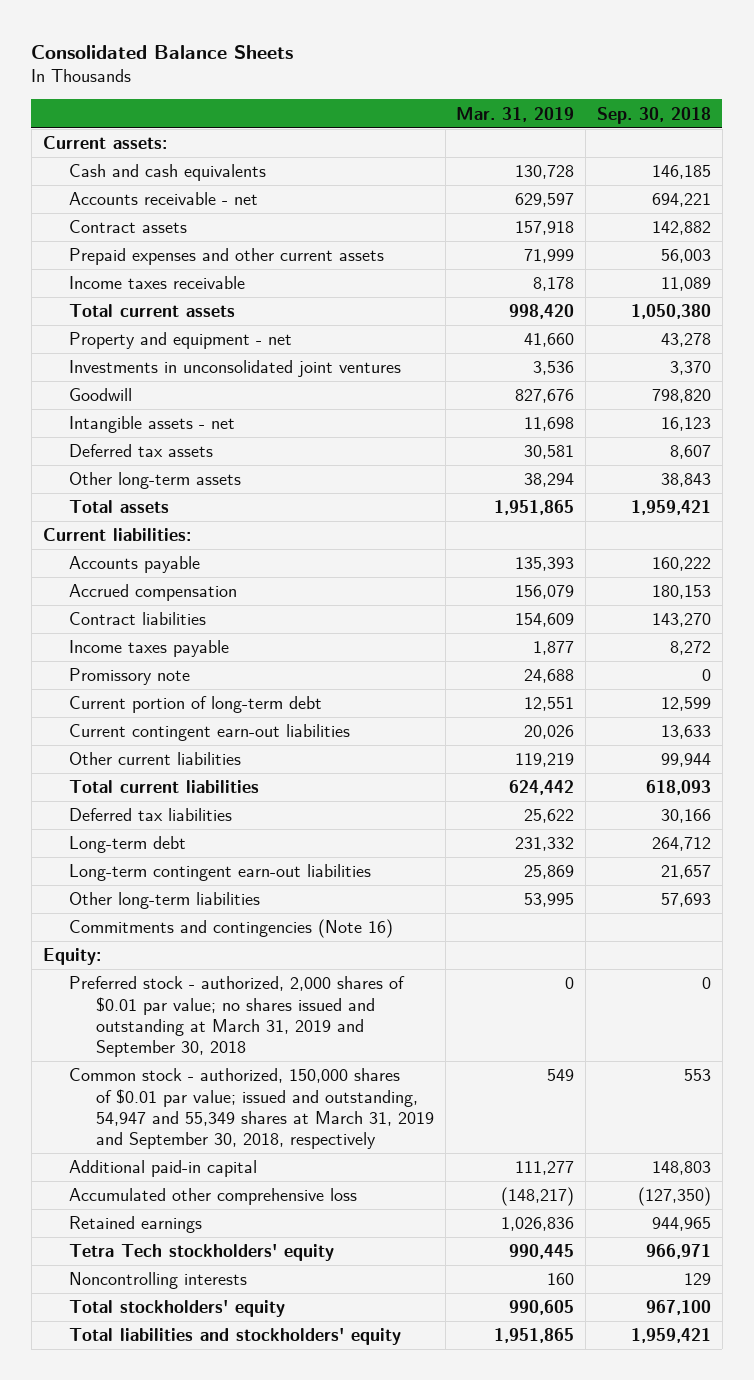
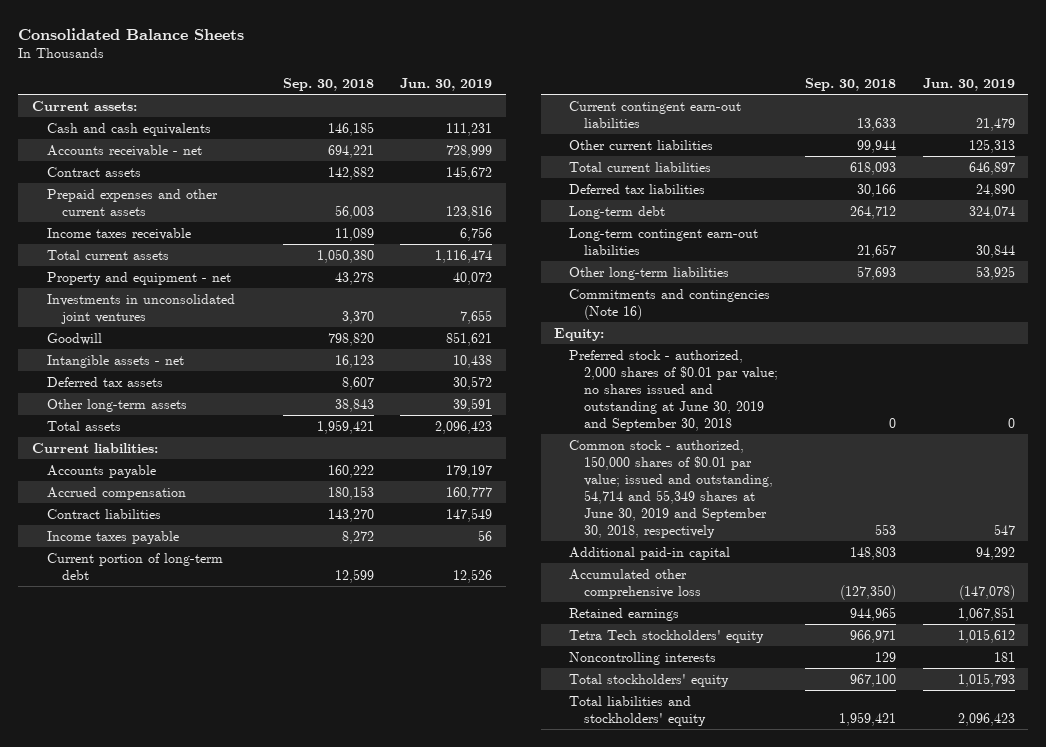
- | Mar. 31, 2019 | Sep. 30, 2018
+ | Sep. 30, 2018 | Jun. 30, 2019
- Promissory note | 24,688 | 0
- Preferred stock - authorized, 2,000 shares of $0.01 par value; no shares issued and outstanding at March 31, 2019 and September 30, 2018 | 0 | 0
- Common stock - authorized, 150,000 shares of $0.01 par value; issued and outstanding, 54,947 and 55,349 shares at March 31, 2019 and September 30, 2018, respectively | 549 | 553
+ Preferred stock - authorized, 2,000 shares of $0.01 par value; no shares issued and outstanding at June 30, 2019 and September 30, 2018 | 0 | 0
+ Common stock - authorized, 150,000 shares of $0.01 par value; issued and outstanding, 54,714 and 55,349 shares at June 30, 2019 and September 30, 2018, respectively | 553 | 547

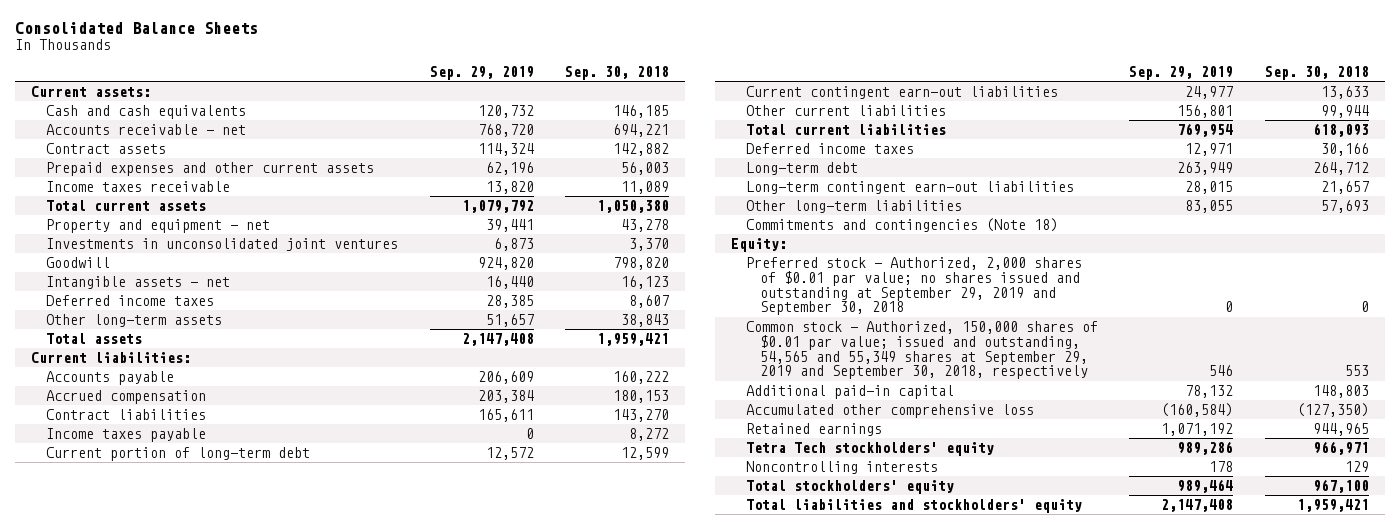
- | Sep. 30, 2018 | Jun. 30, 2019
+ | Sep. 29, 2019 | Sep. 30, 2018
- Deferred tax assets | 8,607 | 30,572
+ Deferred income taxes | 28,385 | 8,607
- Deferred tax liabilities | 30,166 | 24,890
+ Deferred income taxes | 12,971 | 30,166
- Commitments and contingencies (Note 16)
+ Commitments and contingencies (Note 18)
- Preferred stock - authorized, 2,000 shares of $0.01 par value; no shares issued and outstanding at June 30, 2019 and September 30, 2018 | 0 | 0
- Common stock - authorized, 150,000 shares of $0.01 par value; issued and outstanding, 54,714 and 55,349 shares at June 30, 2019 and September 30, 2018, respectively | 553 | 547
+ Preferred stock - Authorized, 2,000 shares of $0.01 par value; no shares issued and outstanding at September 29, 2019 and September 30, 2018 | 0 | 0
+ Common stock - Authorized, 150,000 shares of $0.01 par value; issued and outstanding, 54,565 and 55,349 shares at September 29, 2019 and September 30, 2018, respectively | 546 | 553

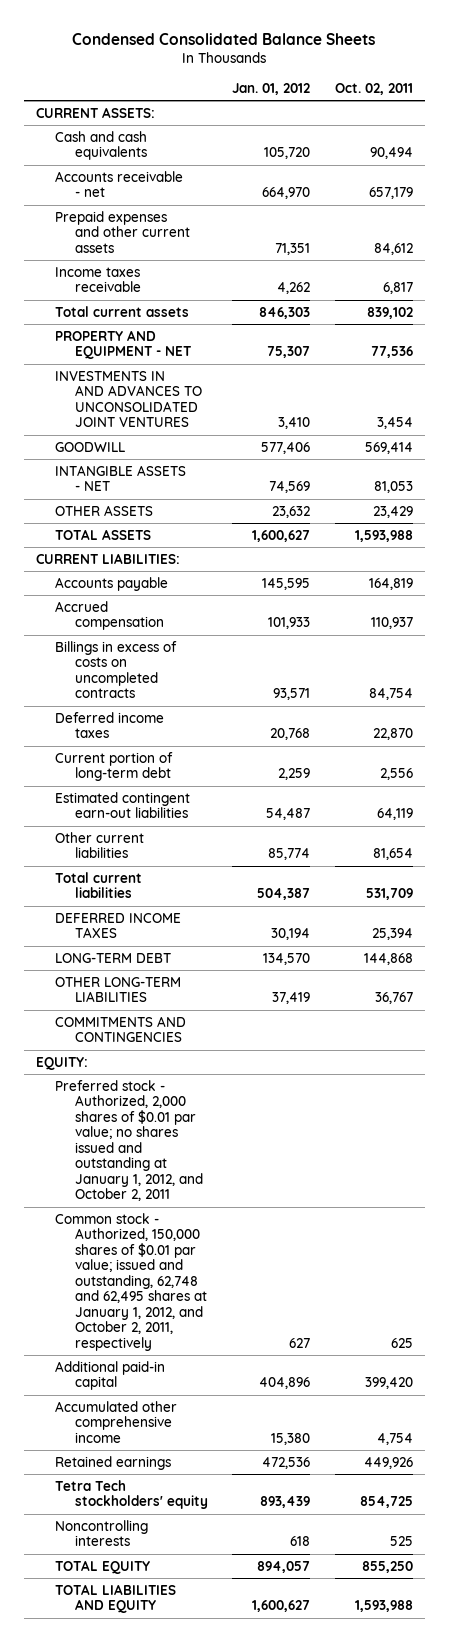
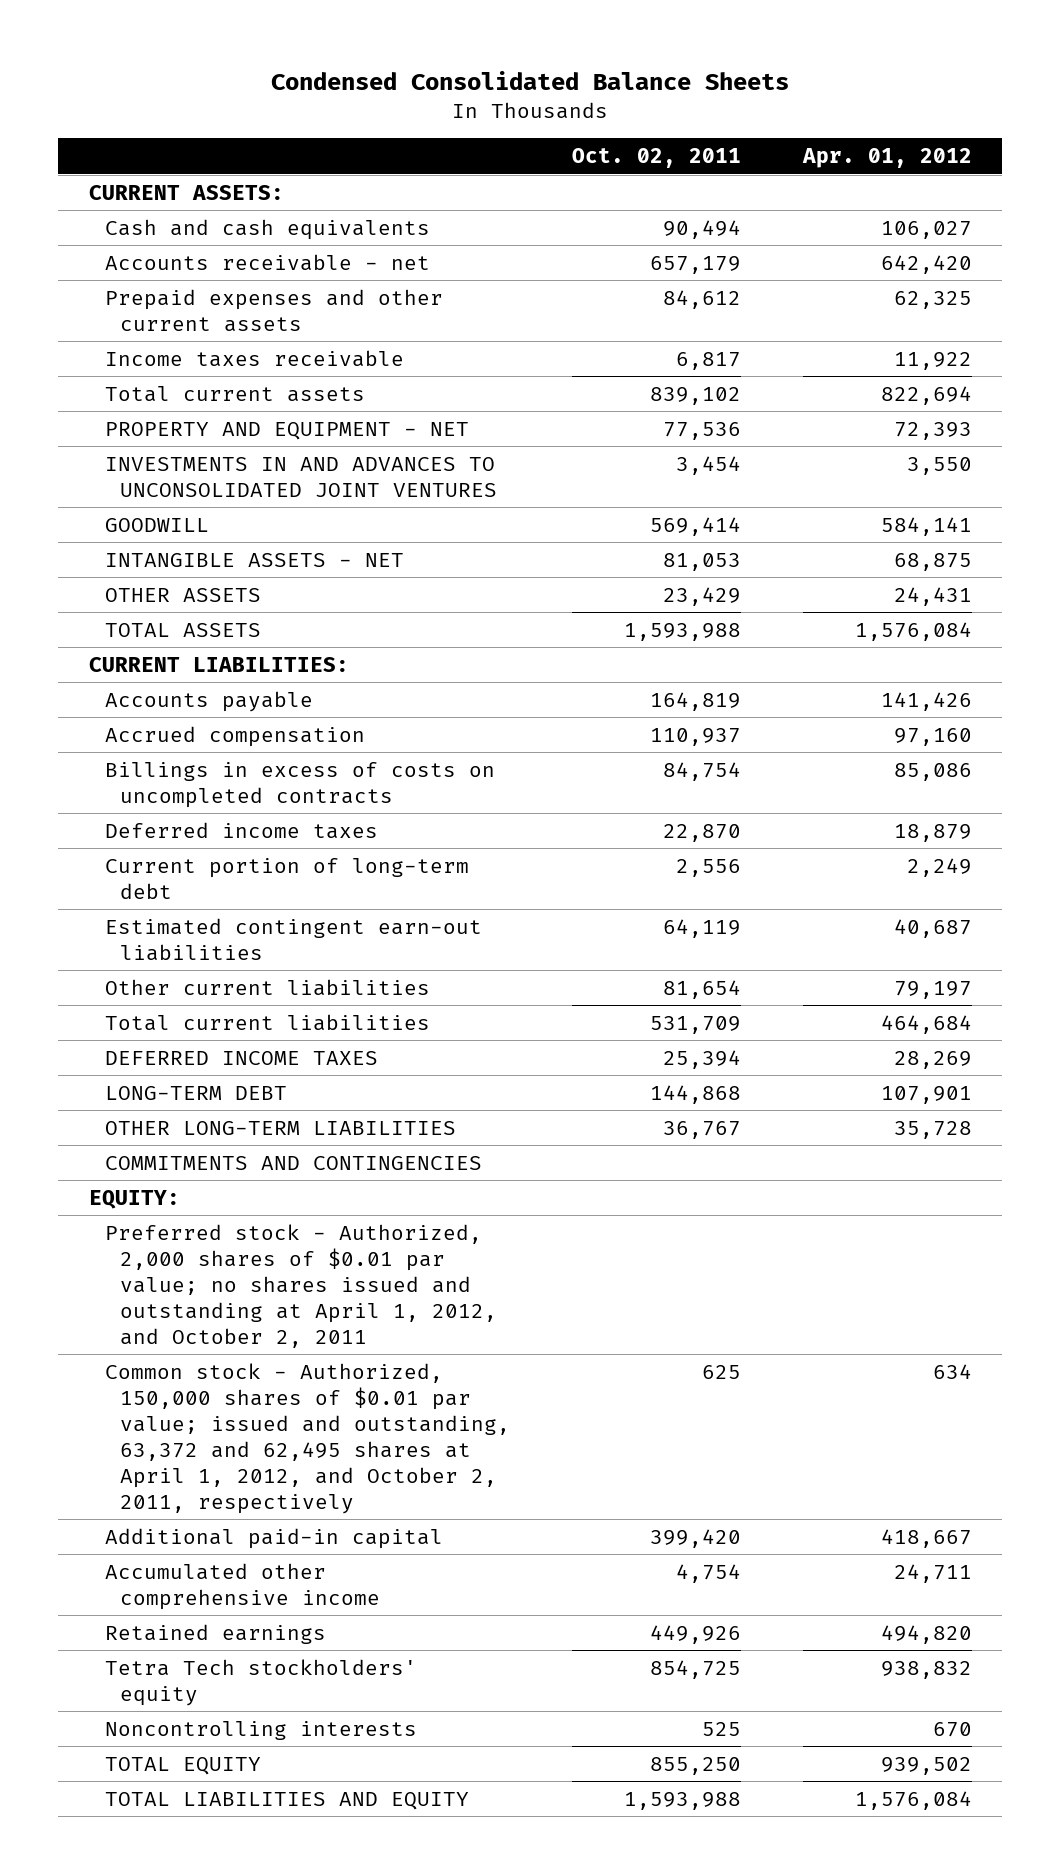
- | Jan. 01, 2012 | Oct. 02, 2011
+ | Oct. 02, 2011 | Apr. 01, 2012
- Preferred stock - Authorized, 2,000 shares of $0.01 par value; no shares issued and outstanding at January 1, 2012, and October 2, 2011
- Common stock - Authorized, 150,000 shares of $0.01 par value; issued and outstanding, 62,748 and 62,495 shares at January 1, 2012, and October 2, 2011, respectively | 627 | 625
+ Preferred stock - Authorized, 2,000 shares of $0.01 par value; no shares issued and outstanding at April 1, 2012, and October 2, 2011
+ Common stock - Authorized, 150,000 shares of $0.01 par value; issued and outstanding, 63,372 and 62,495 shares at April 1, 2012, and October 2, 2011, respectively | 625 | 634

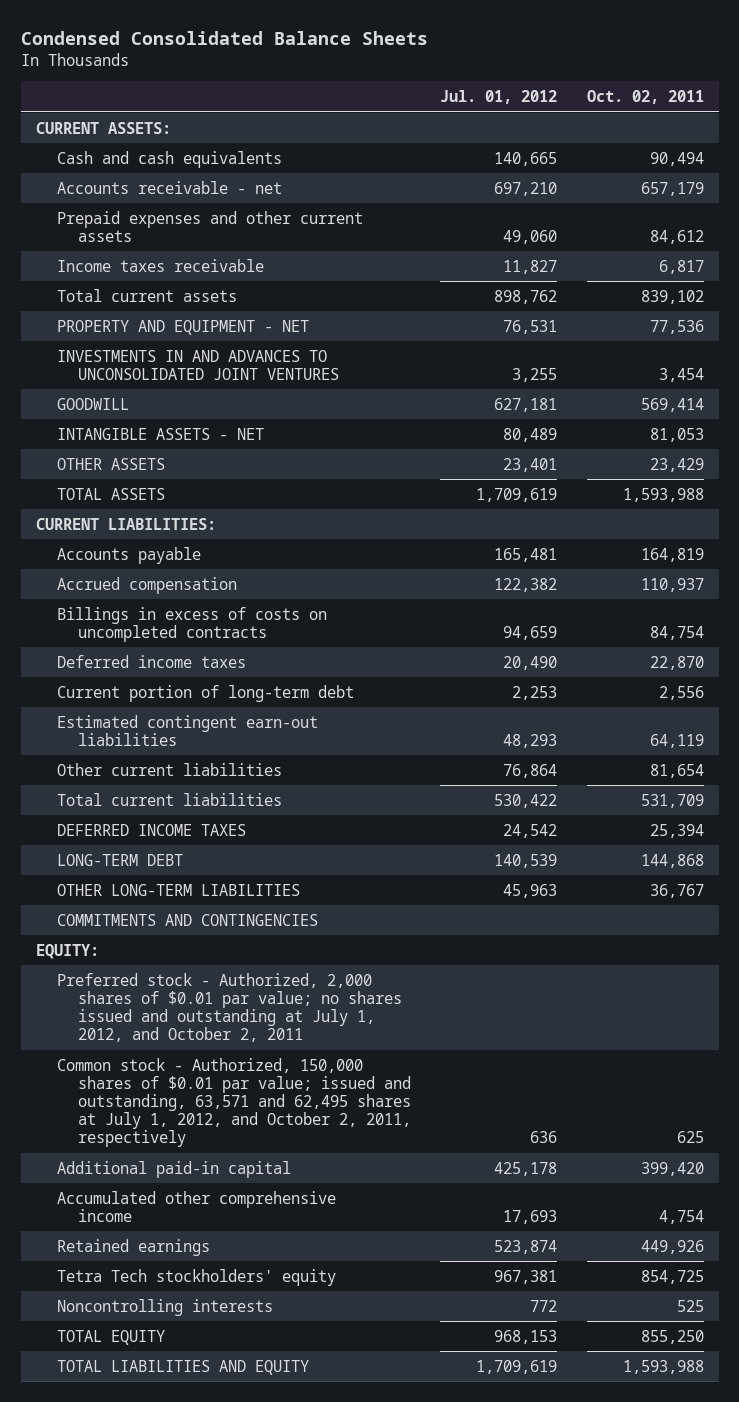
- | Oct. 02, 2011 | Apr. 01, 2012
+ | Jul. 01, 2012 | Oct. 02, 2011
- Preferred stock - Authorized, 2,000 shares of $0.01 par value; no shares issued and outstanding at April 1, 2012, and October 2, 2011
- Common stock - Authorized, 150,000 shares of $0.01 par value; issued and outstanding, 63,372 and 62,495 shares at April 1, 2012, and October 2, 2011, respectively | 625 | 634
+ Preferred stock - Authorized, 2,000 shares of $0.01 par value; no shares issued and outstanding at July 1, 2012, and October 2, 2011
+ Common stock - Authorized, 150,000 shares of $0.01 par value; issued and outstanding, 63,571 and 62,495 shares at July 1, 2012, and October 2, 2011, respectively | 636 | 625

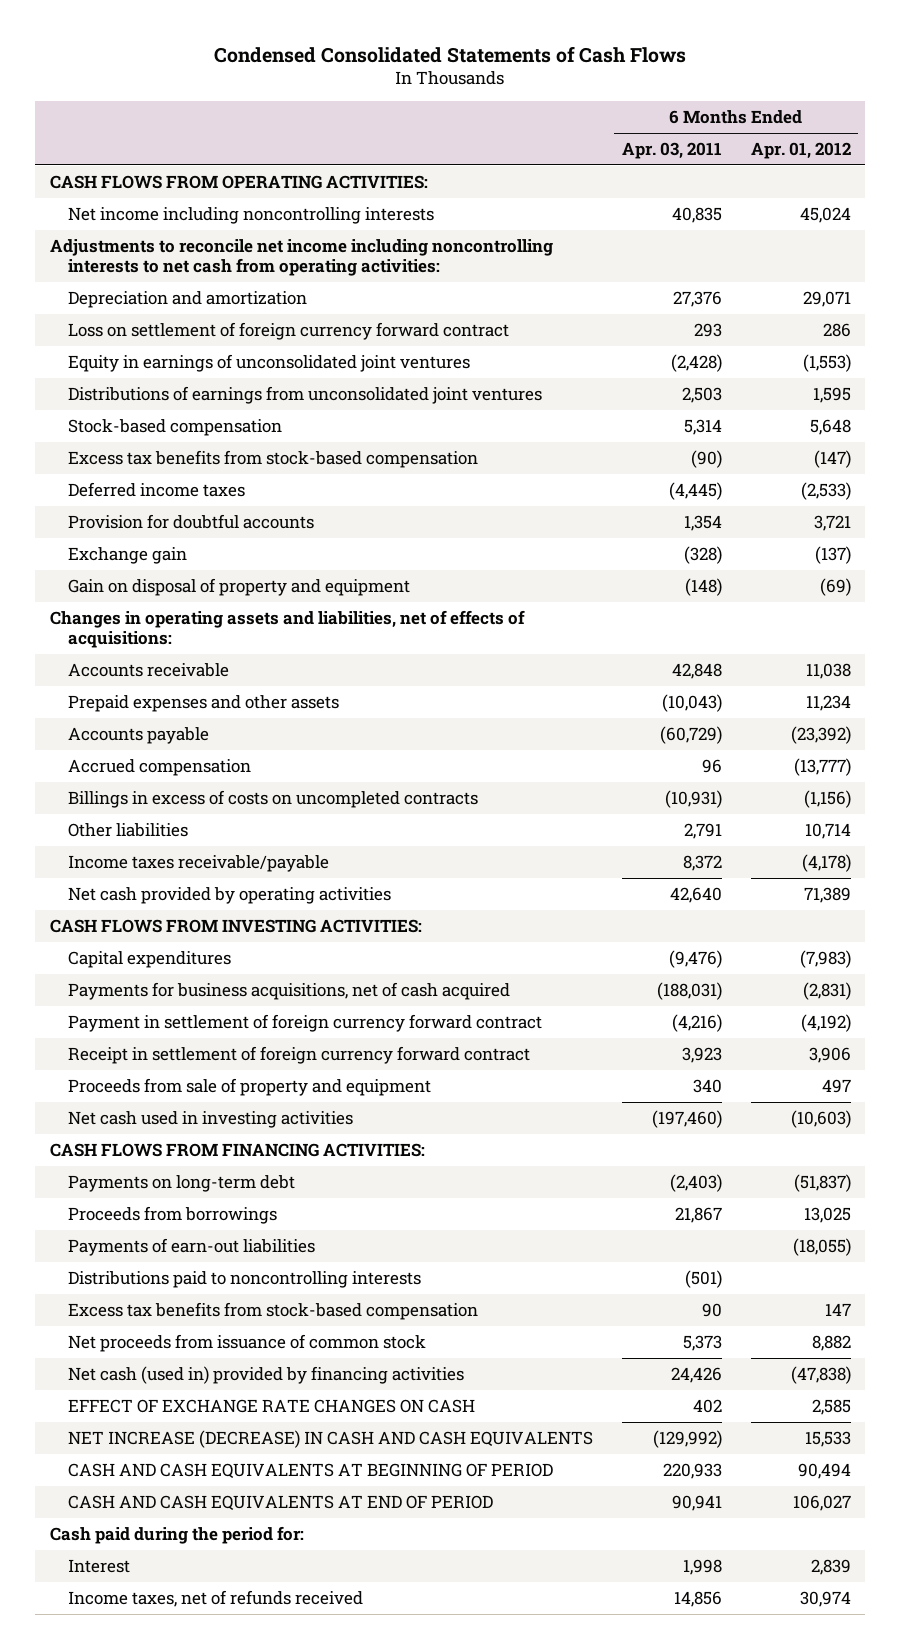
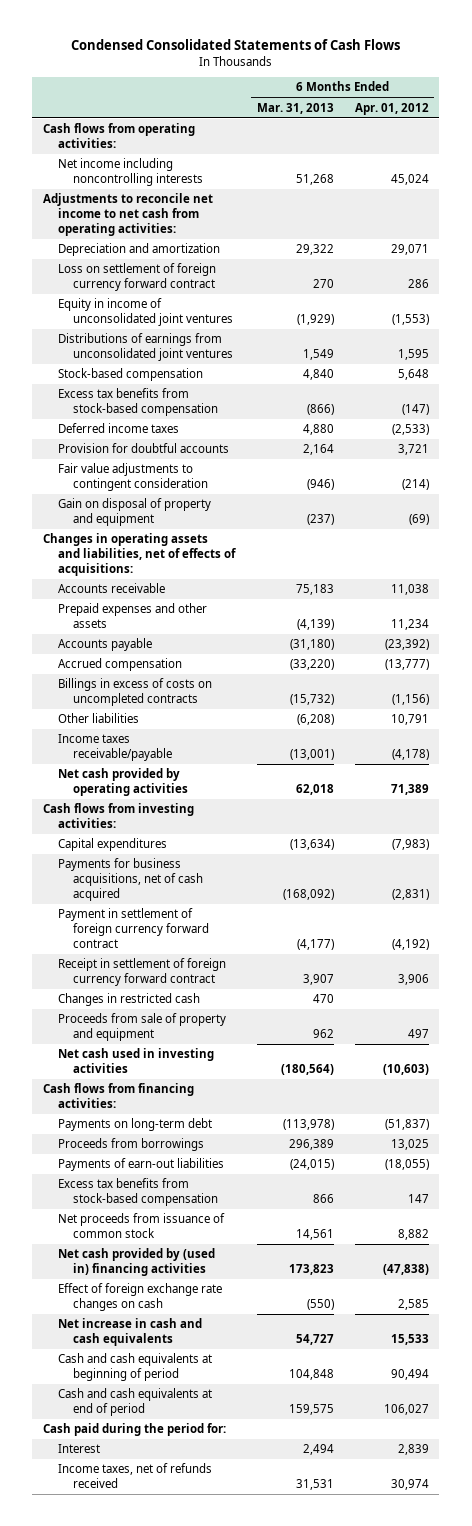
- | 6 Months Ended Apr. 03, 2011 | 6 Months Ended Apr. 01, 2012
+ | 6 Months Ended Mar. 31, 2013 | 6 Months Ended Apr. 01, 2012
- CASH FLOWS FROM OPERATING ACTIVITIES:
+ Cash flows from operating activities:
- Adjustments to reconcile net income including noncontrolling interests to net cash from operating activities:
+ Adjustments to reconcile net income to net cash from operating activities:
- Equity in earnings of unconsolidated joint ventures | (2,428) | (1,553)
+ Equity in income of unconsolidated joint ventures | (1,929) | (1,553)
- Exchange gain | (328) | (137)
+ Fair value adjustments to contingent consideration | (946) | (214)
- Other liabilities | 2,791 | 10,714
+ Other liabilities | (6,208) | 10,791
- CASH FLOWS FROM INVESTING ACTIVITIES:
+ Cash flows from investing activities:
+ Changes in restricted cash | 470 |
- CASH FLOWS FROM FINANCING ACTIVITIES:
+ Cash flows from financing activities:
- Distributions paid to noncontrolling interests | (501) |
- Net cash (used in) provided by financing activities | 24,426 | (47,838)
- EFFECT OF EXCHANGE RATE CHANGES ON CASH | 402 | 2,585
- NET INCREASE (DECREASE) IN CASH AND CASH EQUIVALENTS | (129,992) | 15,533
- CASH AND CASH EQUIVALENTS AT BEGINNING OF PERIOD | 220,933 | 90,494
- CASH AND CASH EQUIVALENTS AT END OF PERIOD | 90,941 | 106,027
+ Net cash provided by (used in) financing activities | 173,823 | (47,838)
+ Effect of foreign exchange rate changes on cash | (550) | 2,585
+ Net increase in cash and cash equivalents | 54,727 | 15,533
+ Cash and cash equivalents at beginning of period | 104,848 | 90,494
+ Cash and cash equivalents at end of period | 159,575 | 106,027

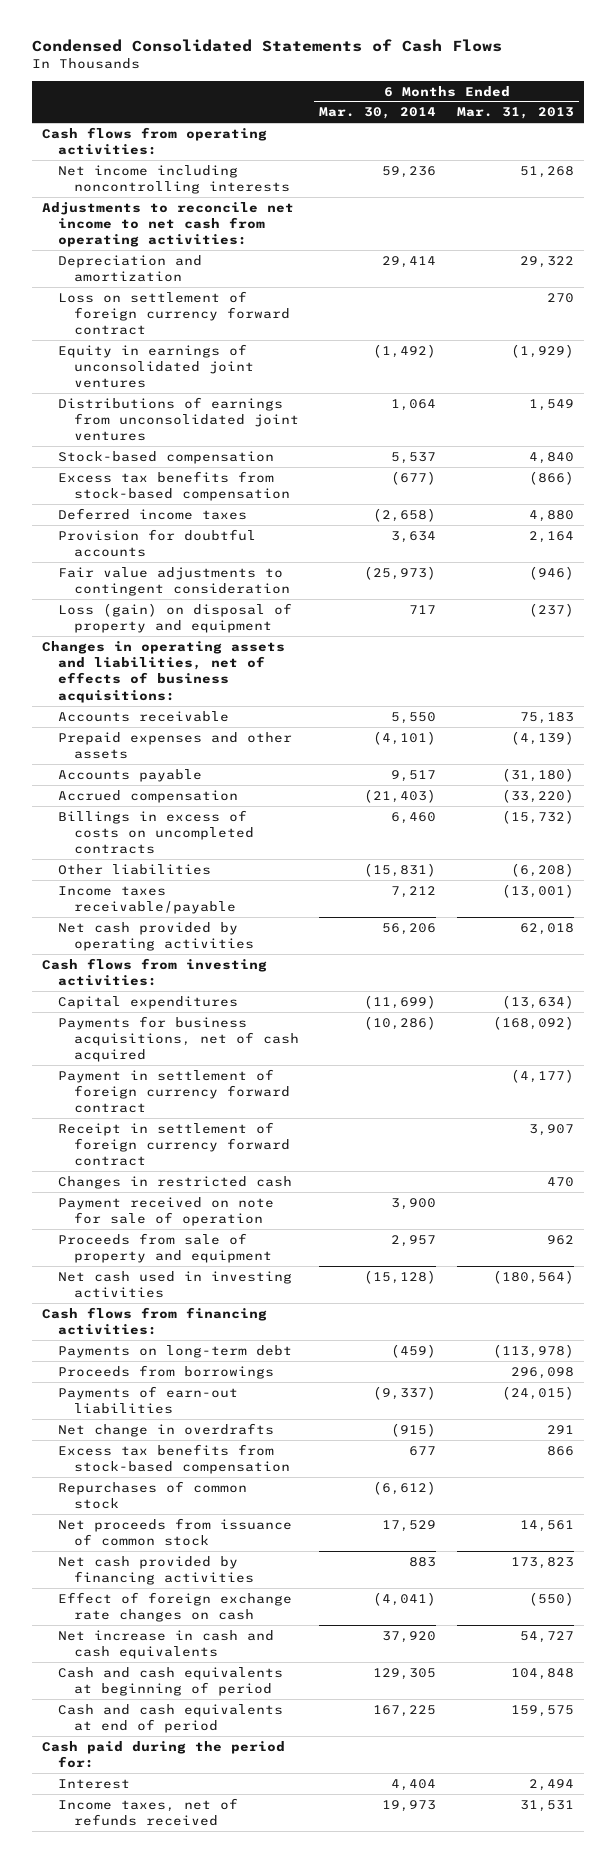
- | 6 Months Ended Mar. 31, 2013 | 6 Months Ended Apr. 01, 2012
+ | 6 Months Ended Mar. 30, 2014 | 6 Months Ended Mar. 31, 2013
- Equity in income of unconsolidated joint ventures | (1,929) | (1,553)
+ Equity in earnings of unconsolidated joint ventures | (1,492) | (1,929)
- Gain on disposal of property and equipment | (237) | (69)
- Changes in operating assets and liabilities, net of effects of acquisitions:
+ Loss (gain) on disposal of property and equipment | 717 | (237)
+ Changes in operating assets and liabilities, net of effects of business acquisitions:
+ Payment received on note for sale of operation | 3,900 |
- Proceeds from borrowings | 296,389 | 13,025
+ Proceeds from borrowings | | 296,098
+ Net change in overdrafts | (915) | 291
+ Repurchases of common stock | (6,612) |
- Net cash provided by (used in) financing activities | 173,823 | (47,838)
+ Net cash provided by financing activities | 883 | 173,823

